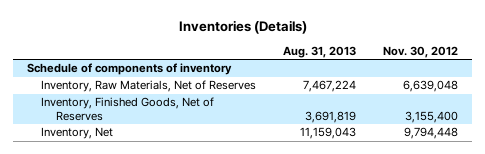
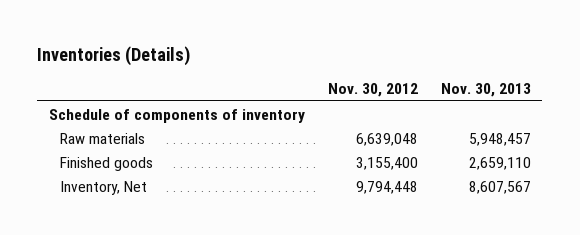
- | Aug. 31, 2013 | Nov. 30, 2012
+ | Nov. 30, 2012 | Nov. 30, 2013
- Inventory, Raw Materials, Net of Reserves | 7,467,224 | 6,639,048
- Inventory, Finished Goods, Net of Reserves | 3,691,819 | 3,155,400
+ Raw materials | 6,639,048 | 5,948,457
+ Finished goods | 3,155,400 | 2,659,110

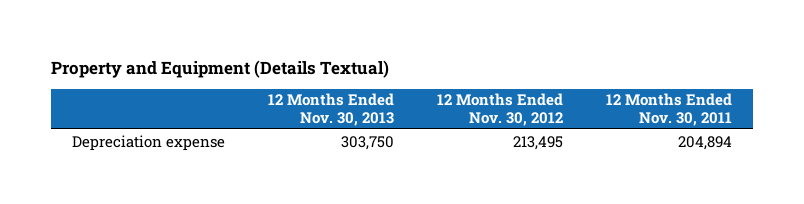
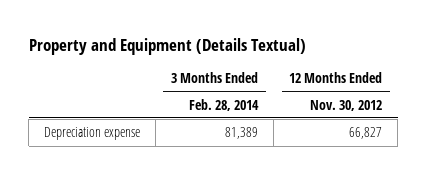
- | 12 Months Ended Nov. 30, 2013 | 12 Months Ended Nov. 30, 2012 | 12 Months Ended Nov. 30, 2011
+ | 3 Months Ended Feb. 28, 2014 | 12 Months Ended Nov. 30, 2012
- Depreciation expense | 303,750 | 213,495 | 204,894
+ Depreciation expense | 81,389 | 66,827

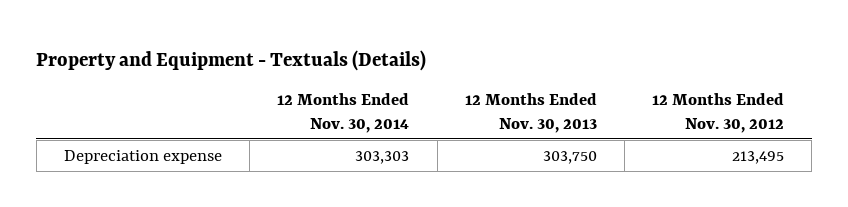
- Property and Equipment (Details Textual)
+ Property and Equipment - Textuals (Details)
- | 3 Months Ended Feb. 28, 2014 | 12 Months Ended Nov. 30, 2012
+ | 12 Months Ended Nov. 30, 2014 | 12 Months Ended Nov. 30, 2013 | 12 Months Ended Nov. 30, 2012
- Depreciation expense | 81,389 | 66,827
+ Depreciation expense | 303,303 | 303,750 | 213,495

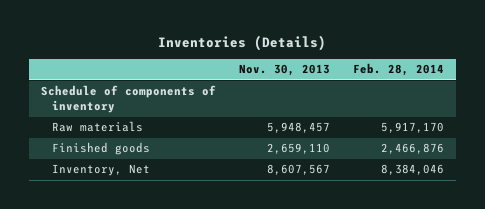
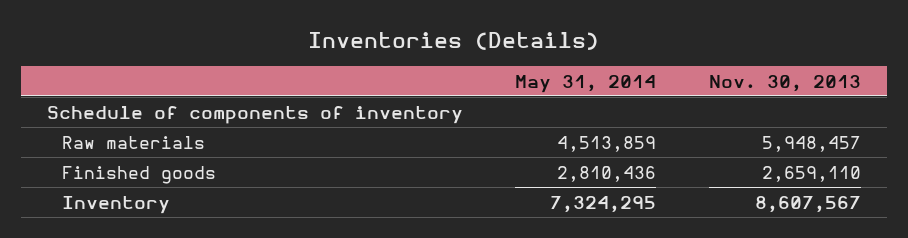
- | Nov. 30, 2013 | Feb. 28, 2014
+ | May 31, 2014 | Nov. 30, 2013
- Inventory, Net | 8,607,567 | 8,384,046
+ Inventory | 7,324,295 | 8,607,567

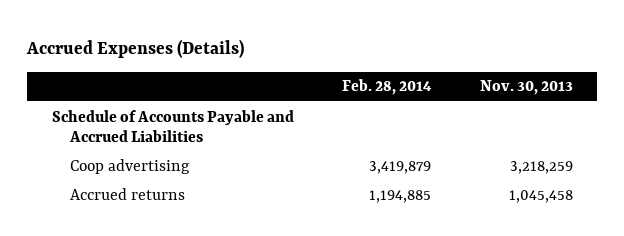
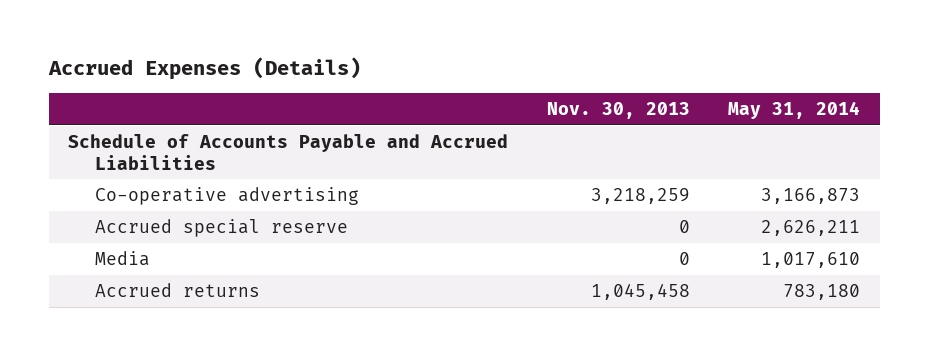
- | Feb. 28, 2014 | Nov. 30, 2013
+ | Nov. 30, 2013 | May 31, 2014
- Coop advertising | 3,419,879 | 3,218,259
+ Co-operative advertising | 3,218,259 | 3,166,873
+ Accrued special reserve | 0 | 2,626,211
+ Media | 0 | 1,017,610

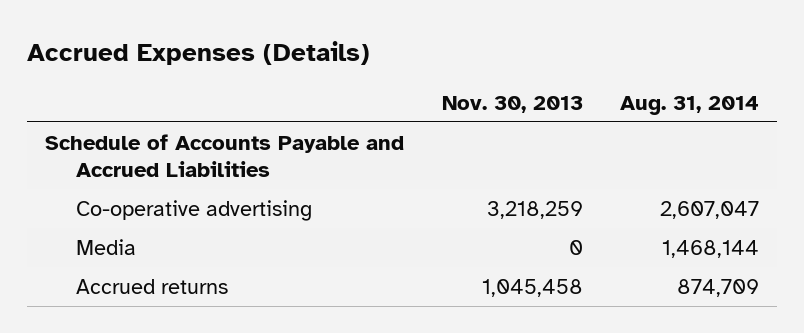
- | Nov. 30, 2013 | May 31, 2014
+ | Nov. 30, 2013 | Aug. 31, 2014
- Accrued special reserve | 0 | 2,626,211

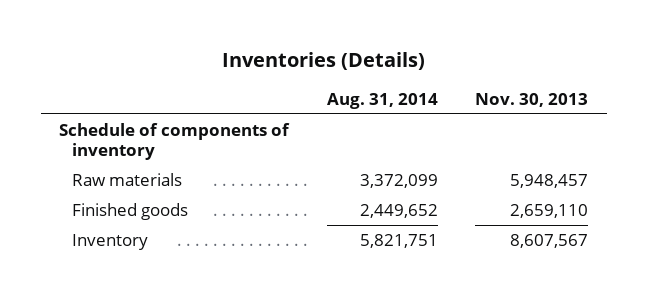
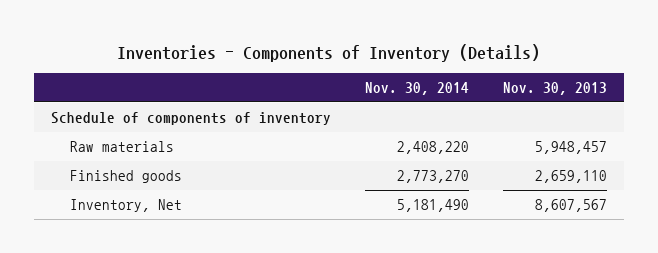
- Inventories (Details)
+ Inventories - Components of Inventory (Details)
- | Aug. 31, 2014 | Nov. 30, 2013
+ | Nov. 30, 2014 | Nov. 30, 2013
- Inventory | 5,821,751 | 8,607,567
+ Inventory, Net | 5,181,490 | 8,607,567

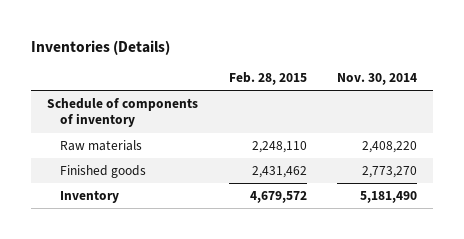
- Inventories - Components of Inventory (Details)
+ Inventories (Details)
- | Nov. 30, 2014 | Nov. 30, 2013
+ | Feb. 28, 2015 | Nov. 30, 2014
- Inventory, Net | 5,181,490 | 8,607,567
+ Inventory | 4,679,572 | 5,181,490

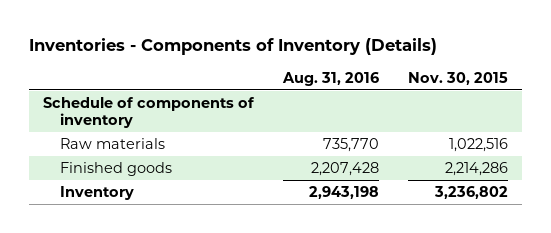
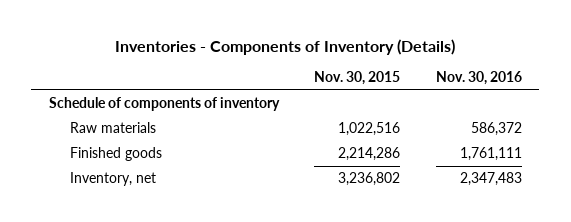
- | Aug. 31, 2016 | Nov. 30, 2015
+ | Nov. 30, 2015 | Nov. 30, 2016
- Inventory | 2,943,198 | 3,236,802
+ Inventory, net | 3,236,802 | 2,347,483

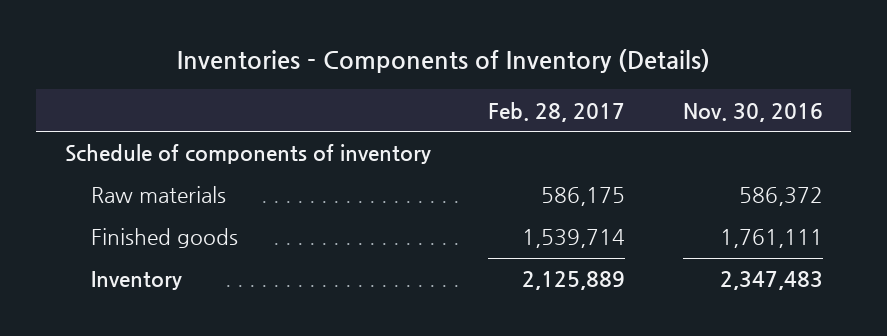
- | Nov. 30, 2015 | Nov. 30, 2016
+ | Feb. 28, 2017 | Nov. 30, 2016
- Inventory, net | 3,236,802 | 2,347,483
+ Inventory | 2,125,889 | 2,347,483

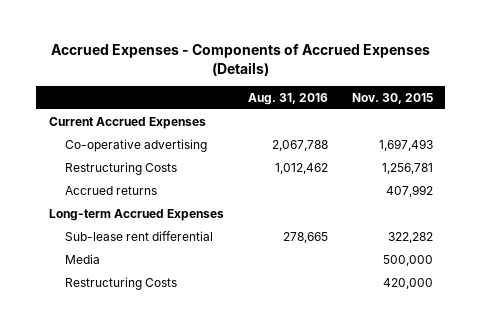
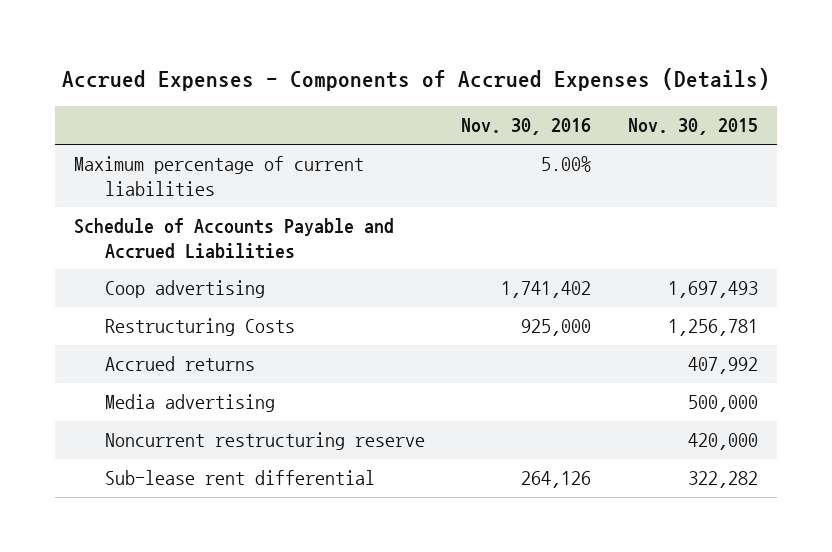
- | Aug. 31, 2016 | Nov. 30, 2015
+ | Nov. 30, 2016 | Nov. 30, 2015
- Current Accrued Expenses
- Co-operative advertising | 2,067,788 | 1,697,493
+ Maximum percentage of current liabilities | 5.00% |
+ Schedule of Accounts Payable and Accrued Liabilities
+ Coop advertising | 1,741,402 | 1,697,493
- Long-term Accrued Expenses
+ Media advertising | | 500,000
+ Noncurrent restructuring reserve | | 420,000
- Media | | 500,000
- Restructuring Costs | | 420,000

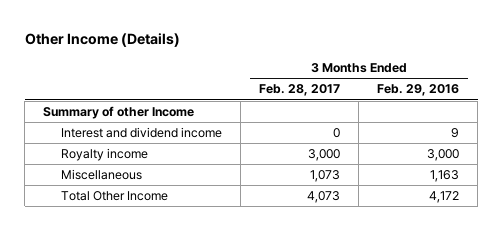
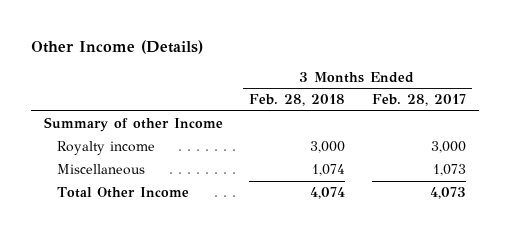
- | 3 Months Ended Feb. 28, 2017 | 3 Months Ended Feb. 29, 2016
+ | 3 Months Ended Feb. 28, 2018 | 3 Months Ended Feb. 28, 2017
- Interest and dividend income | 0 | 9

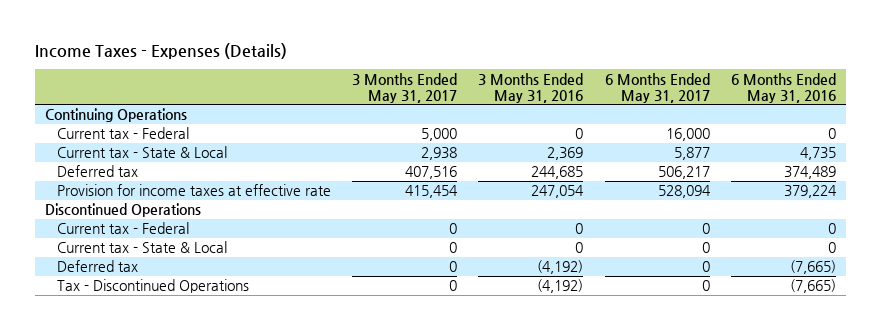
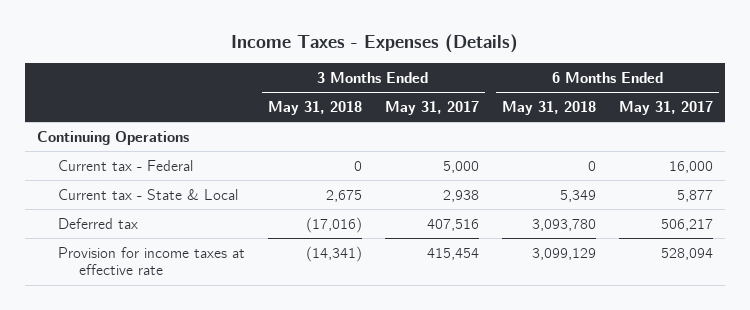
- | 3 Months Ended May 31, 2017 | 3 Months Ended May 31, 2016 | 6 Months Ended May 31, 2017 | 6 Months Ended May 31, 2016
+ | 3 Months Ended May 31, 2018 | 3 Months Ended May 31, 2017 | 6 Months Ended May 31, 2018 | 6 Months Ended May 31, 2017
- Discontinued Operations
- Current tax - Federal | 0 | 0 | 0 | 0
- Current tax - State & Local | 0 | 0 | 0 | 0
- Deferred tax | 0 | (4,192) | 0 | (7,665)
- Tax - Discontinued Operations | 0 | (4,192) | 0 | (7,665)

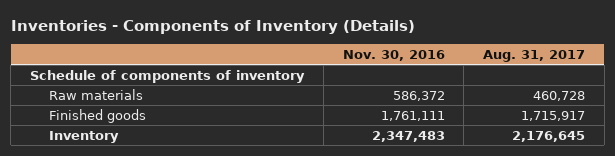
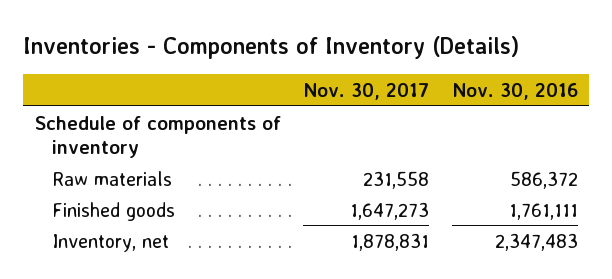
- | Nov. 30, 2016 | Aug. 31, 2017
+ | Nov. 30, 2017 | Nov. 30, 2016
- Inventory | 2,347,483 | 2,176,645
+ Inventory, net | 1,878,831 | 2,347,483

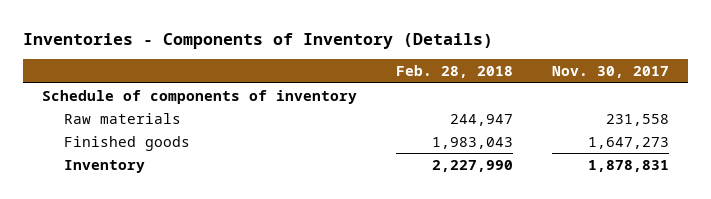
- | Nov. 30, 2017 | Nov. 30, 2016
+ | Feb. 28, 2018 | Nov. 30, 2017
- Inventory, net | 1,878,831 | 2,347,483
+ Inventory | 2,227,990 | 1,878,831

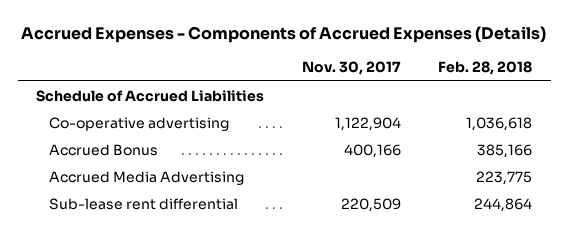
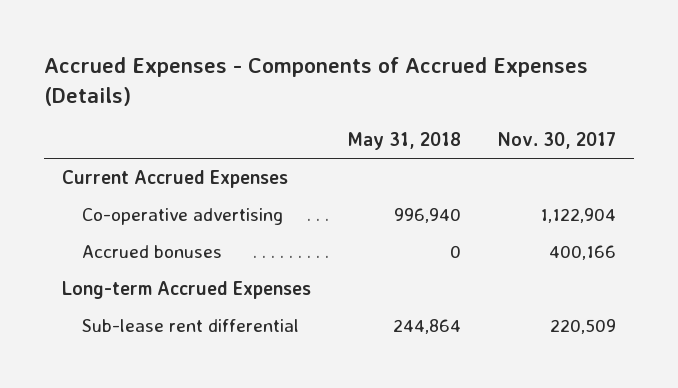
- | Nov. 30, 2017 | Feb. 28, 2018
+ | May 31, 2018 | Nov. 30, 2017
- Schedule of Accrued Liabilities
+ Current Accrued Expenses
- Accrued Bonus | 400,166 | 385,166
- Accrued Media Advertising | | 223,775
+ Accrued bonuses | 0 | 400,166
+ Long-term Accrued Expenses

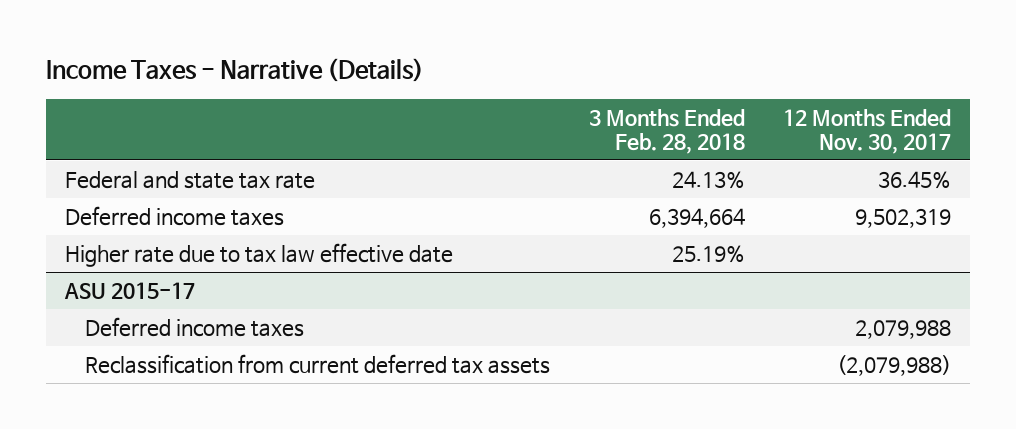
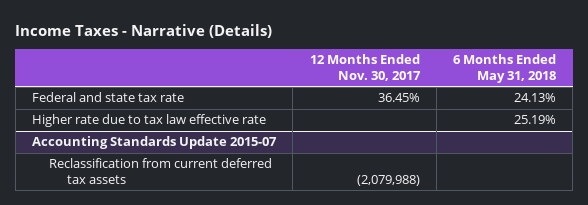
- | 3 Months Ended Feb. 28, 2018 | 12 Months Ended Nov. 30, 2017
+ | 12 Months Ended Nov. 30, 2017 | 6 Months Ended May 31, 2018
- Deferred income taxes | 6,394,664 | 9,502,319
- Higher rate due to tax law effective date | 25.19% |
- ASU 2015-17
- Deferred income taxes | | 2,079,988
+ Higher rate due to tax law effective rate | | 25.19%
+ Accounting Standards Update 2015-07

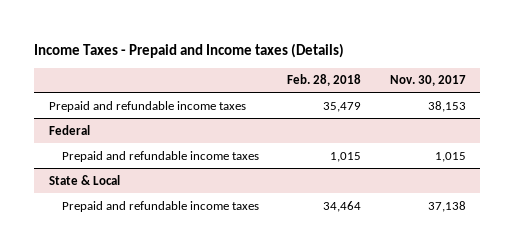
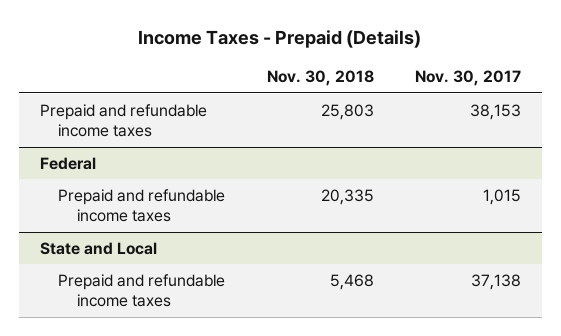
- Income Taxes - Prepaid and Income taxes (Details)
+ Income Taxes - Prepaid (Details)
- | Feb. 28, 2018 | Nov. 30, 2017
+ | Nov. 30, 2018 | Nov. 30, 2017
- State & Local
+ State and Local

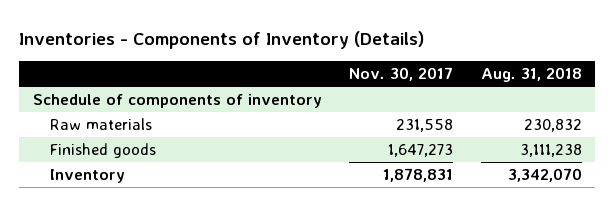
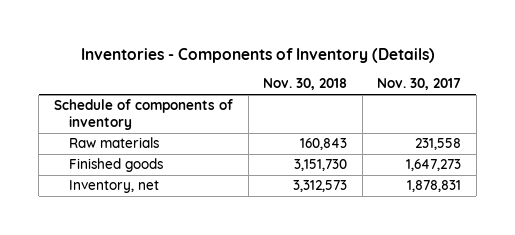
- | Nov. 30, 2017 | Aug. 31, 2018
+ | Nov. 30, 2018 | Nov. 30, 2017
- Inventory | 1,878,831 | 3,342,070
+ Inventory, net | 3,312,573 | 1,878,831

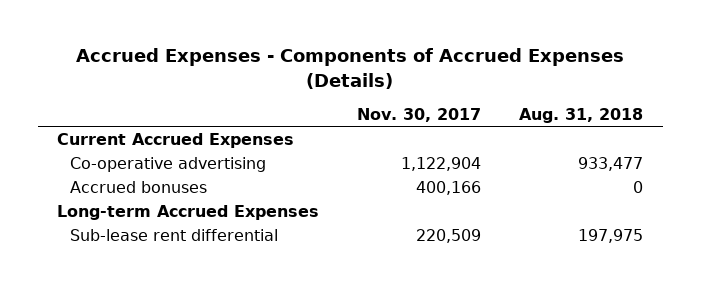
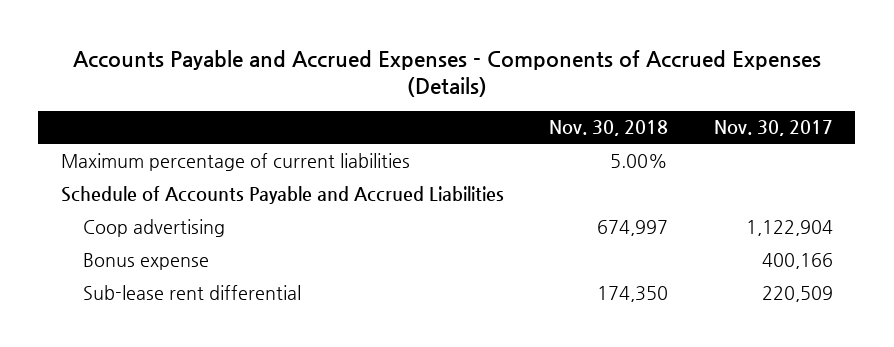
- Accrued Expenses - Components of Accrued Expenses (Details)
+ Accounts Payable and Accrued Expenses - Components of Accrued Expenses (Details)
- | Nov. 30, 2017 | Aug. 31, 2018
+ | Nov. 30, 2018 | Nov. 30, 2017
- Current Accrued Expenses
- Co-operative advertising | 1,122,904 | 933,477
- Accrued bonuses | 400,166 | 0
- Long-term Accrued Expenses
+ Maximum percentage of current liabilities | 5.00% |
+ Schedule of Accounts Payable and Accrued Liabilities
+ Coop advertising | 674,997 | 1,122,904
+ Bonus expense | | 400,166

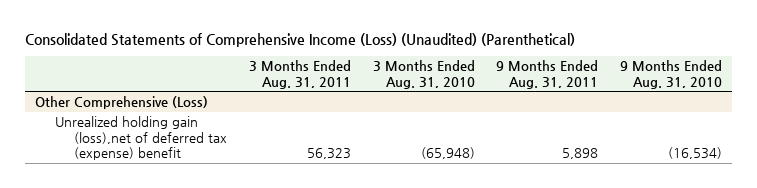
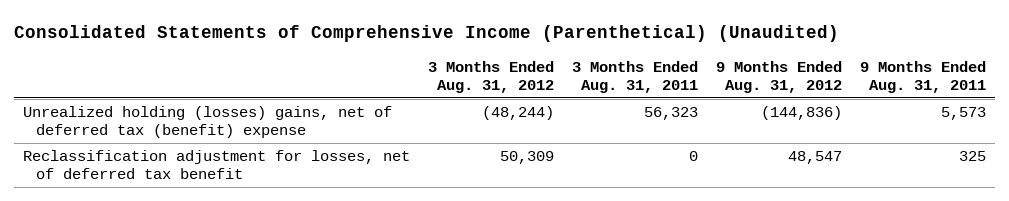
- Consolidated Statements of Comprehensive Income (Loss) (Unaudited) (Parenthetical)
+ Consolidated Statements of Comprehensive Income (Parenthetical) (Unaudited)
- | 3 Months Ended Aug. 31, 2011 | 3 Months Ended Aug. 31, 2010 | 9 Months Ended Aug. 31, 2011 | 9 Months Ended Aug. 31, 2010
+ | 3 Months Ended Aug. 31, 2012 | 3 Months Ended Aug. 31, 2011 | 9 Months Ended Aug. 31, 2012 | 9 Months Ended Aug. 31, 2011
- Other Comprehensive (Loss)
- Unrealized holding gain (loss),net of deferred tax (expense) benefit | 56,323 | (65,948) | 5,898 | (16,534)
+ Unrealized holding (losses) gains, net of deferred tax (benefit) expense | (48,244) | 56,323 | (144,836) | 5,573
+ Reclassification adjustment for losses, net of deferred tax benefit | 50,309 | 0 | 48,547 | 325

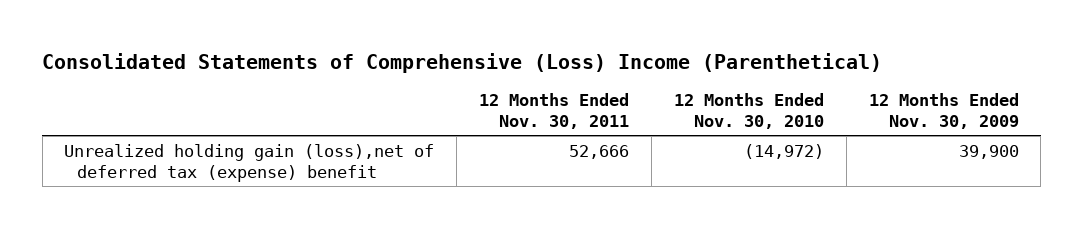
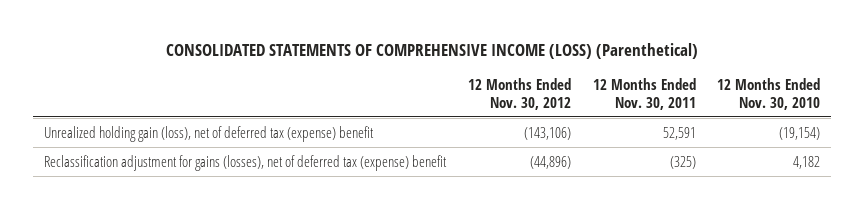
- Consolidated Statements of Comprehensive (Loss) Income (Parenthetical)
+ CONSOLIDATED STATEMENTS OF COMPREHENSIVE INCOME (LOSS) (Parenthetical)
- | 12 Months Ended Nov. 30, 2011 | 12 Months Ended Nov. 30, 2010 | 12 Months Ended Nov. 30, 2009
+ | 12 Months Ended Nov. 30, 2012 | 12 Months Ended Nov. 30, 2011 | 12 Months Ended Nov. 30, 2010
- Unrealized holding gain (loss),net of deferred tax (expense) benefit | 52,666 | (14,972) | 39,900
+ Unrealized holding gain (loss), net of deferred tax (expense) benefit | (143,106) | 52,591 | (19,154)
+ Reclassification adjustment for gains (losses), net of deferred tax (expense) benefit | (44,896) | (325) | 4,182

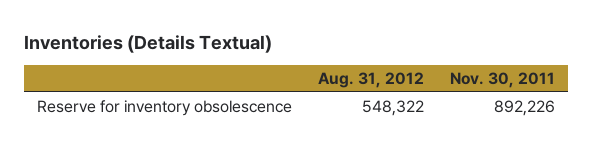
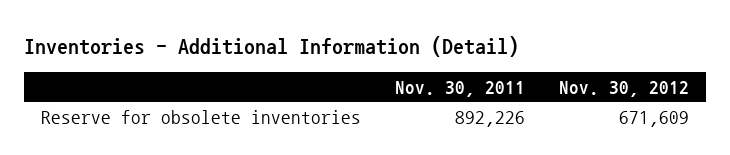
- Inventories (Details Textual)
+ Inventories - Additional Information (Detail)
- | Aug. 31, 2012 | Nov. 30, 2011
+ | Nov. 30, 2011 | Nov. 30, 2012
- Reserve for inventory obsolescence | 548,322 | 892,226
+ Reserve for obsolete inventories | 892,226 | 671,609

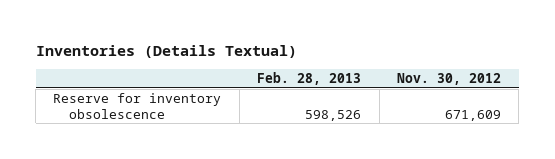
- Inventories - Additional Information (Detail)
+ Inventories (Details Textual)
- | Nov. 30, 2011 | Nov. 30, 2012
+ | Feb. 28, 2013 | Nov. 30, 2012
- Reserve for obsolete inventories | 892,226 | 671,609
+ Reserve for inventory obsolescence | 598,526 | 671,609

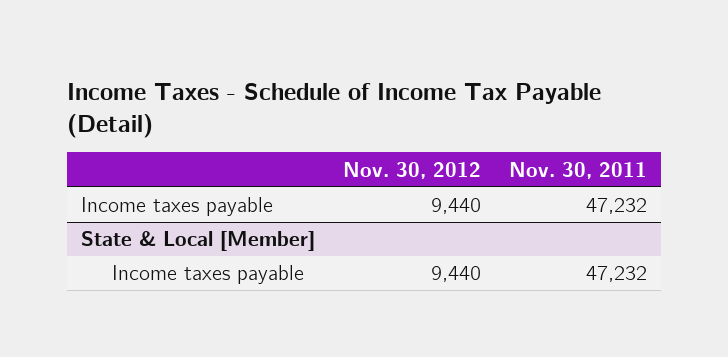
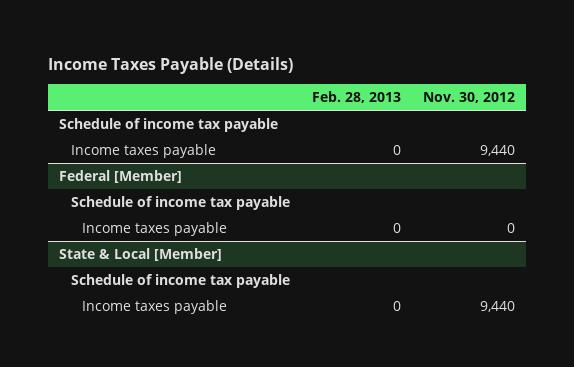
- Income Taxes - Schedule of Income Tax Payable (Detail)
+ Income Taxes Payable (Details)
- | Nov. 30, 2012 | Nov. 30, 2011
+ | Feb. 28, 2013 | Nov. 30, 2012
+ Schedule of income tax payable
+ Federal [Member]
+ Schedule of income tax payable
+ Income taxes payable | 0 | 0
@ State & Local [Member]
+ Schedule of income tax payable

